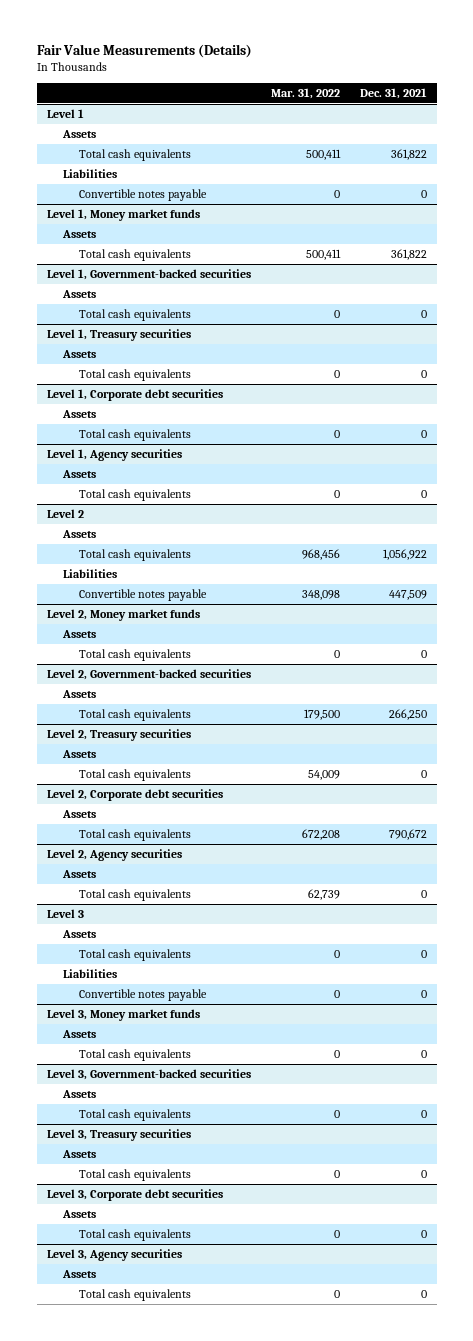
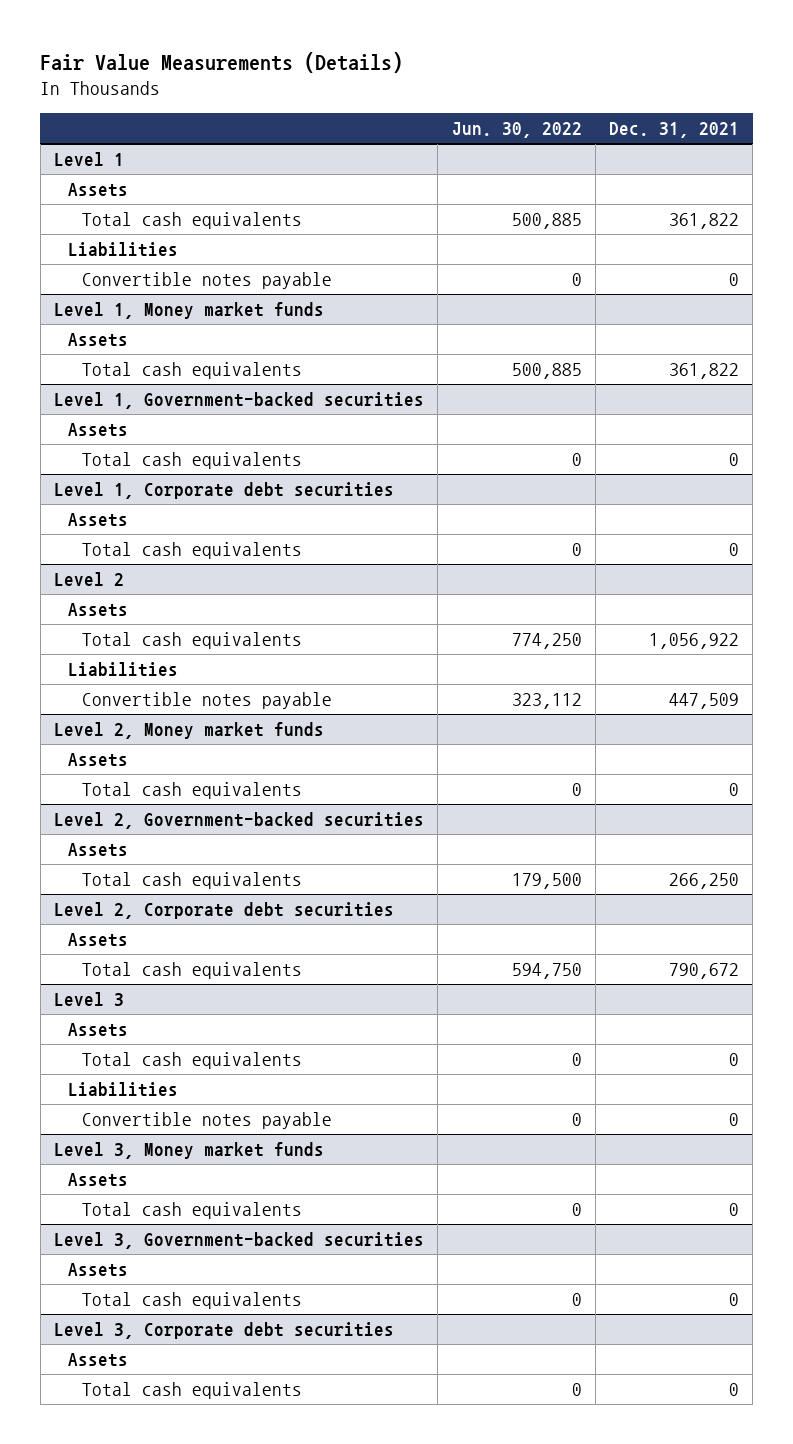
- | Mar. 31, 2022 | Dec. 31, 2021
+ | Jun. 30, 2022 | Dec. 31, 2021
- Level 1, Treasury securities
- Assets
- Total cash equivalents | 0 | 0
- Level 1, Agency securities
- Assets
- Total cash equivalents | 0 | 0
- Level 2, Treasury securities
- Assets
- Total cash equivalents | 54,009 | 0
- Level 2, Agency securities
- Assets
- Total cash equivalents | 62,739 | 0
- Level 3, Treasury securities
- Assets
- Total cash equivalents | 0 | 0
- Level 3, Agency securities
- Assets
- Total cash equivalents | 0 | 0

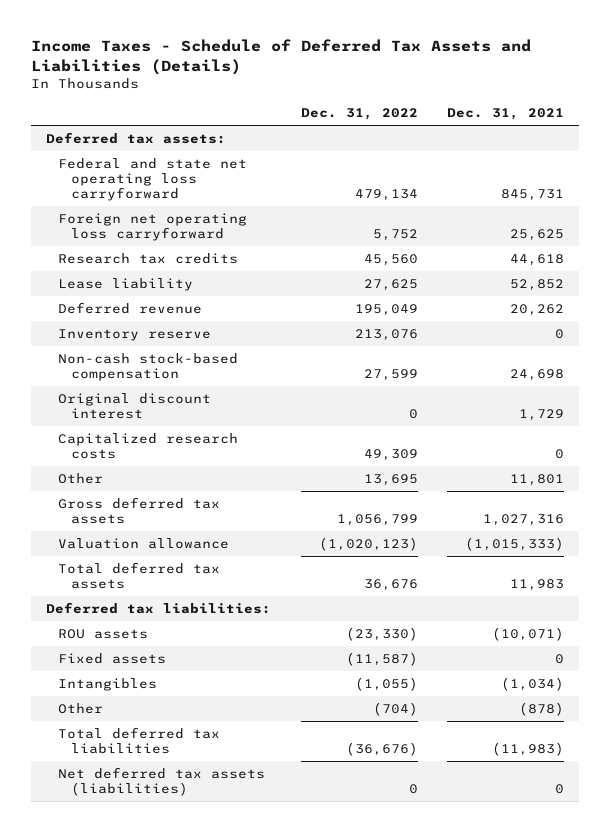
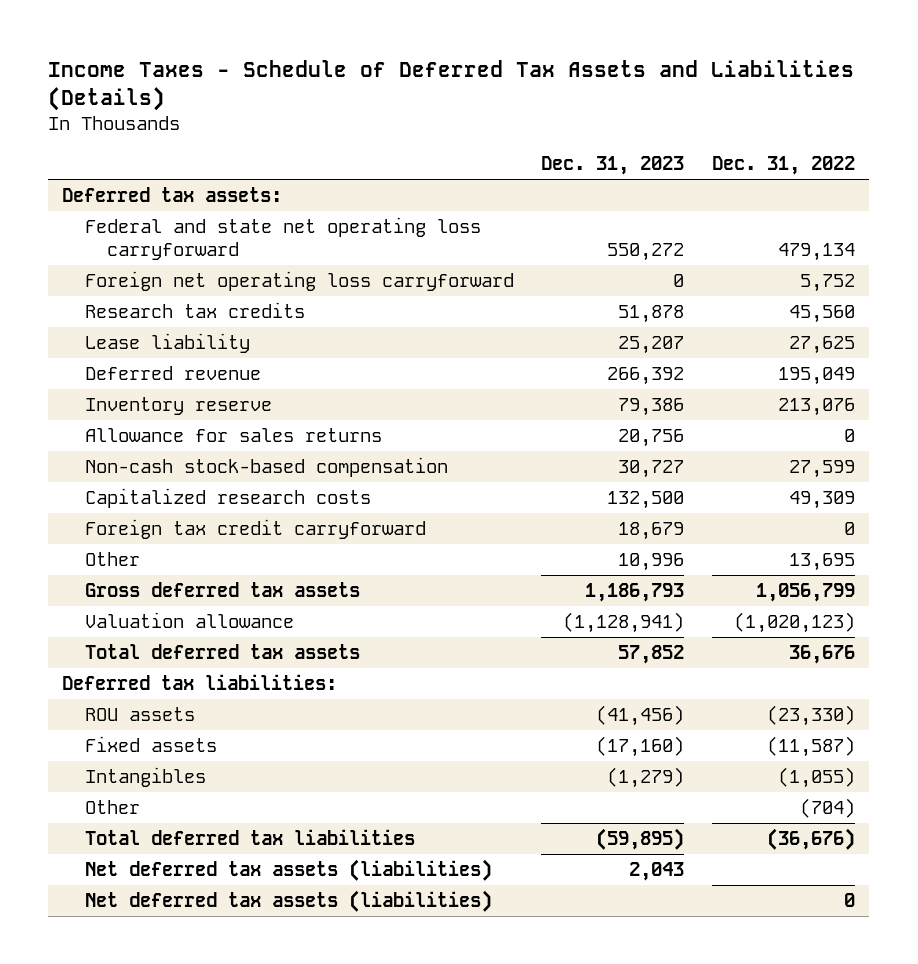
- | Dec. 31, 2022 | Dec. 31, 2021
+ | Dec. 31, 2023 | Dec. 31, 2022
+ Allowance for sales returns | 20,756 | 0
- Original discount interest | 0 | 1,729
+ Foreign tax credit carryforward | 18,679 | 0
+ Net deferred tax assets (liabilities) | 2,043 |

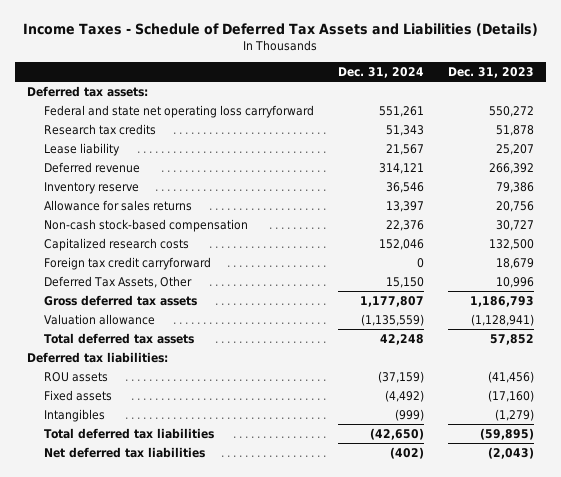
- | Dec. 31, 2023 | Dec. 31, 2022
+ | Dec. 31, 2024 | Dec. 31, 2023
- Foreign net operating loss carryforward | 0 | 5,752
- Other | 10,996 | 13,695
+ Deferred Tax Assets, Other | 15,150 | 10,996
- Other | | (704)
- Net deferred tax assets (liabilities) | 2,043 |
- Net deferred tax assets (liabilities) | | 0
+ Net deferred tax liabilities | (402) | (2,043)

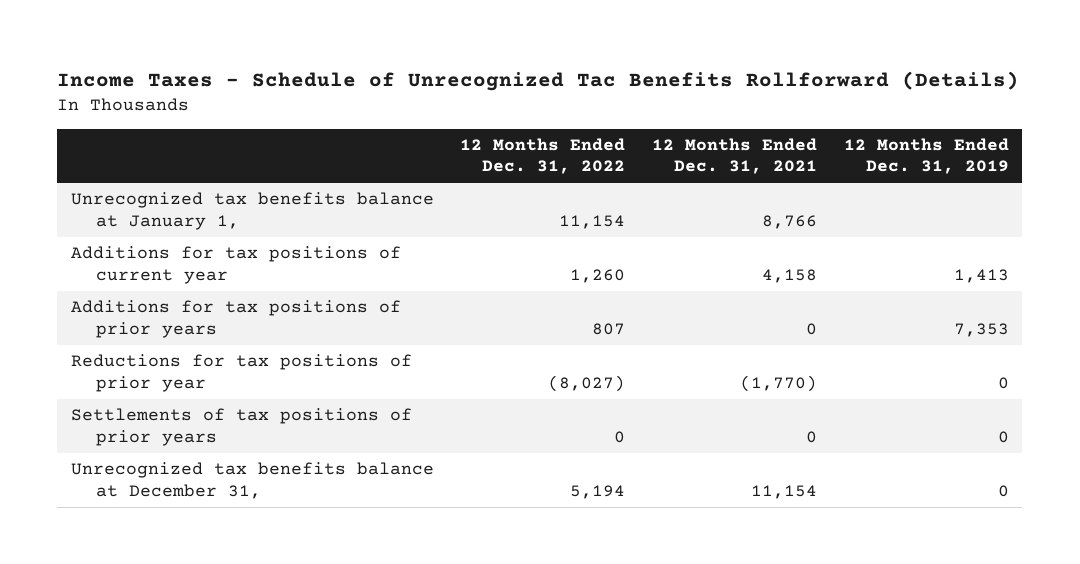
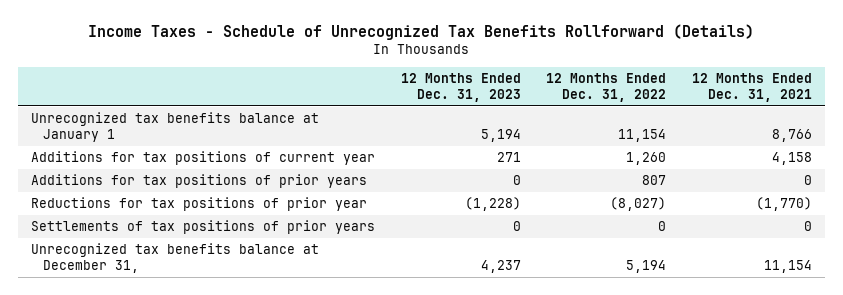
- Income Taxes - Schedule of Unrecognized Tac Benefits Rollforward (Details)
+ Income Taxes - Schedule of Unrecognized Tax Benefits Rollforward (Details)
- | 12 Months Ended Dec. 31, 2022 | 12 Months Ended Dec. 31, 2021 | 12 Months Ended Dec. 31, 2019
+ | 12 Months Ended Dec. 31, 2023 | 12 Months Ended Dec. 31, 2022 | 12 Months Ended Dec. 31, 2021
- Unrecognized tax benefits balance at January 1, | 11,154 | 8,766 |
+ Unrecognized tax benefits balance at January 1 | 5,194 | 11,154 | 8,766

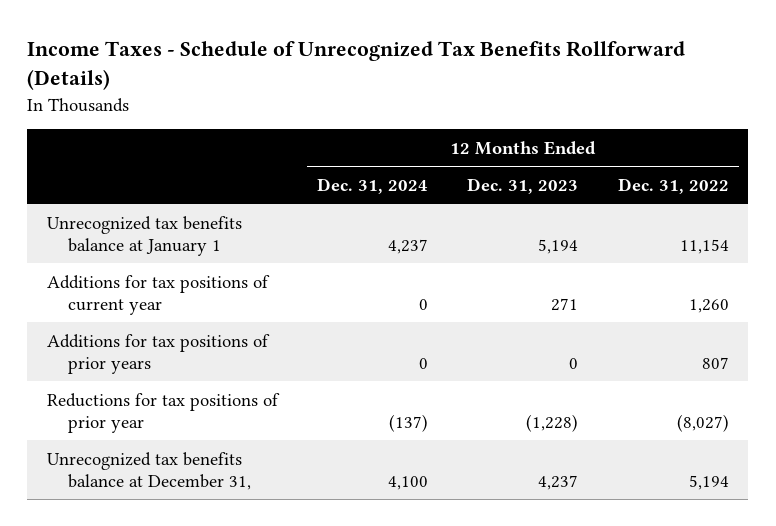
- | 12 Months Ended Dec. 31, 2023 | 12 Months Ended Dec. 31, 2022 | 12 Months Ended Dec. 31, 2021
+ | 12 Months Ended Dec. 31, 2024 | 12 Months Ended Dec. 31, 2023 | 12 Months Ended Dec. 31, 2022
- Settlements of tax positions of prior years | 0 | 0 | 0

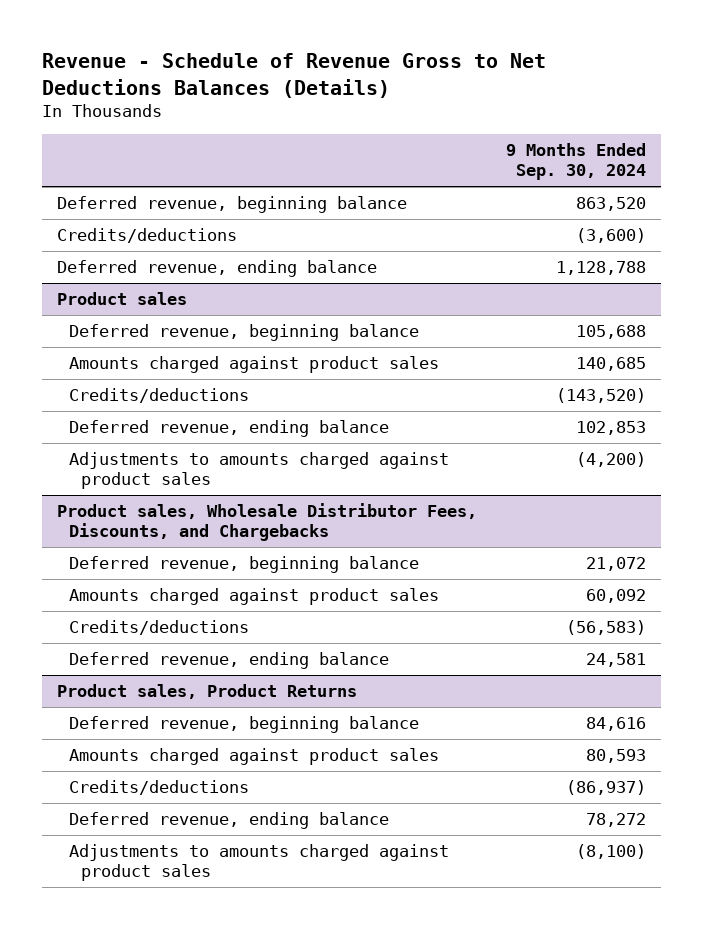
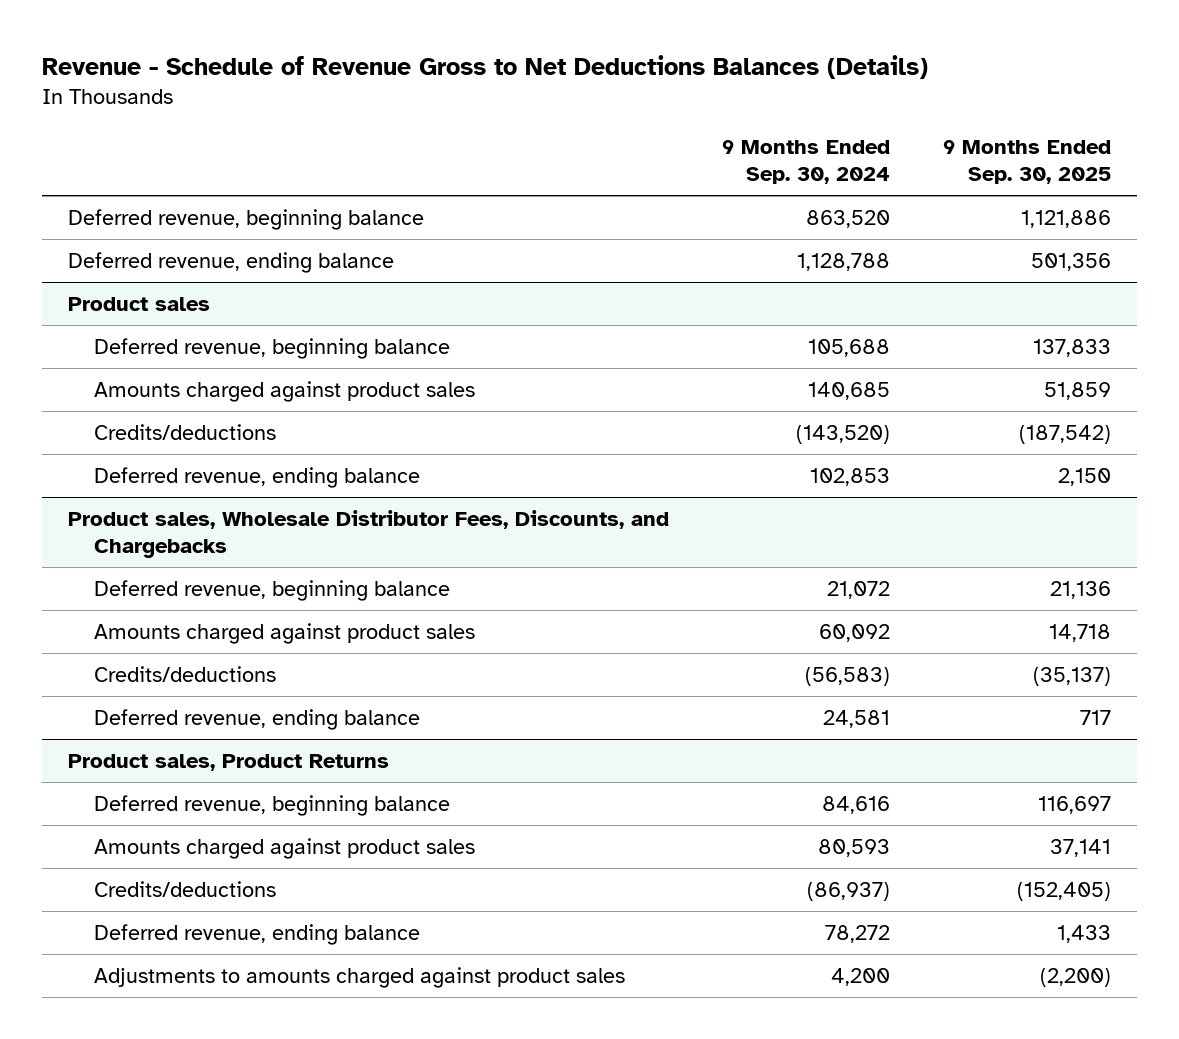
- | 9 Months Ended Sep. 30, 2024
+ | 9 Months Ended Sep. 30, 2024 | 9 Months Ended Sep. 30, 2025
- Credits/deductions | (3,600)
@ Product sales
- Adjustments to amounts charged against product sales | (4,200)
@ Product sales, Product Returns
- Adjustments to amounts charged against product sales | (8,100)
+ Adjustments to amounts charged against product sales | 4,200 | (2,200)

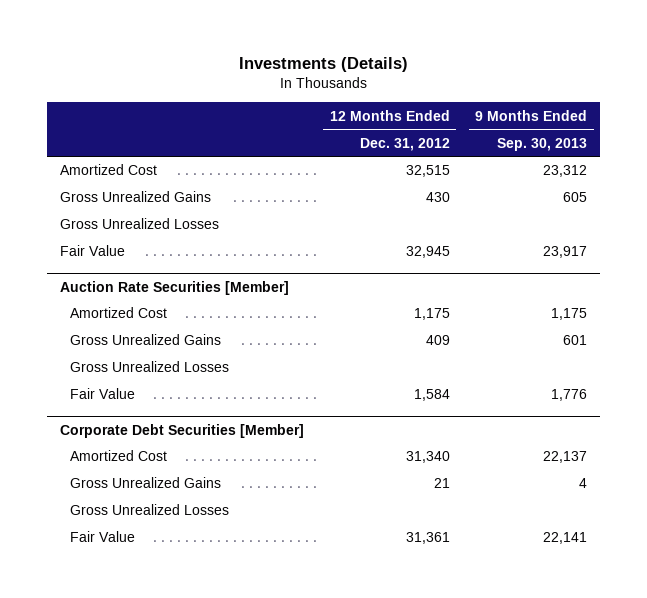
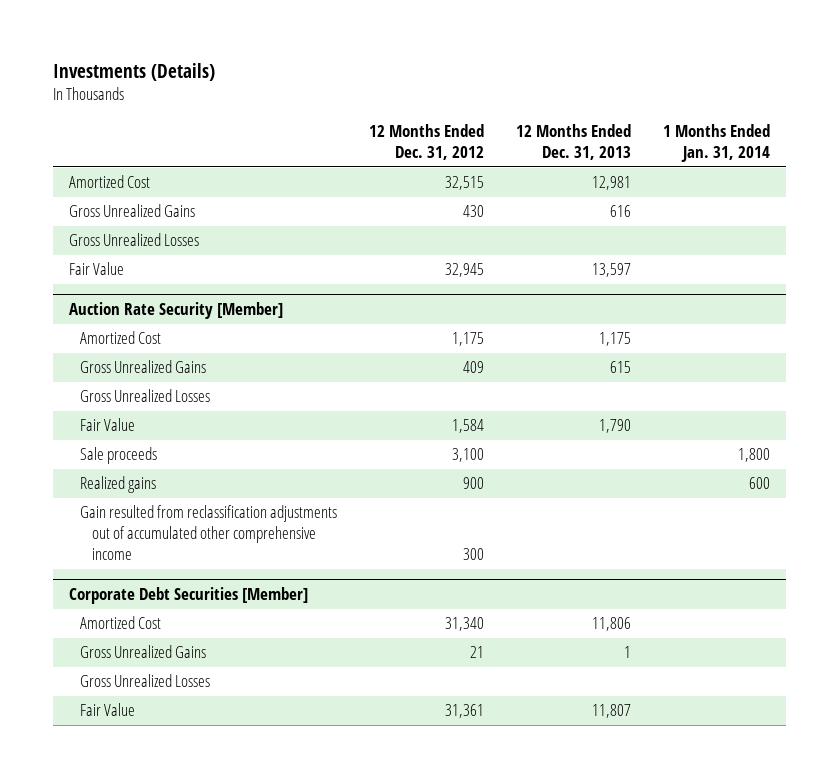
- | 12 Months Ended Dec. 31, 2012 | 9 Months Ended Sep. 30, 2013
+ | 12 Months Ended Dec. 31, 2012 | 12 Months Ended Dec. 31, 2013 | 1 Months Ended Jan. 31, 2014
- Auction Rate Securities [Member]
+ Auction Rate Security [Member]
+ Sale proceeds | 3,100 | | 1,800
+ Realized gains | 900 | | 600
+ Gain resulted from reclassification adjustments out of accumulated other comprehensive income | 300 | |

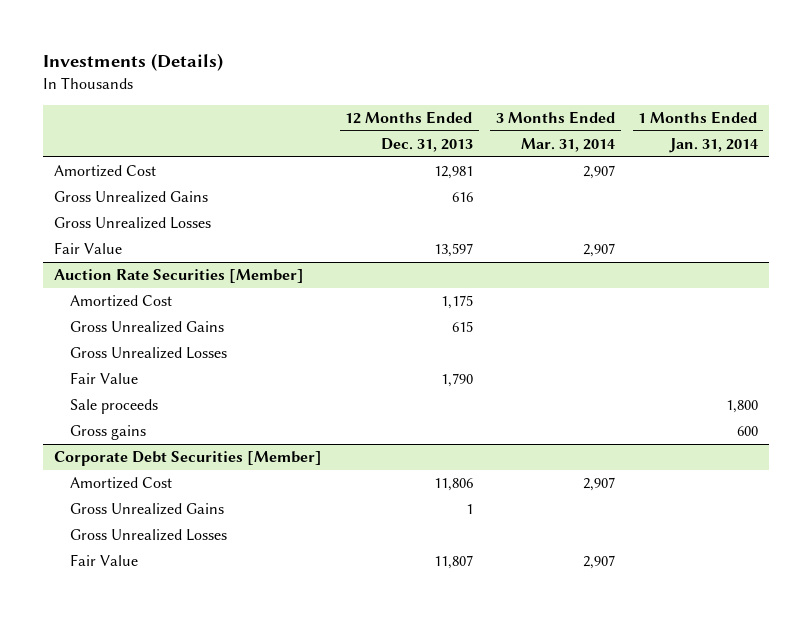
- | 12 Months Ended Dec. 31, 2012 | 12 Months Ended Dec. 31, 2013 | 1 Months Ended Jan. 31, 2014
+ | 12 Months Ended Dec. 31, 2013 | 3 Months Ended Mar. 31, 2014 | 1 Months Ended Jan. 31, 2014
- Auction Rate Security [Member]
+ Auction Rate Securities [Member]
- Realized gains | 900 | | 600
- Gain resulted from reclassification adjustments out of accumulated other comprehensive income | 300 | |
+ Gross gains | | | 600

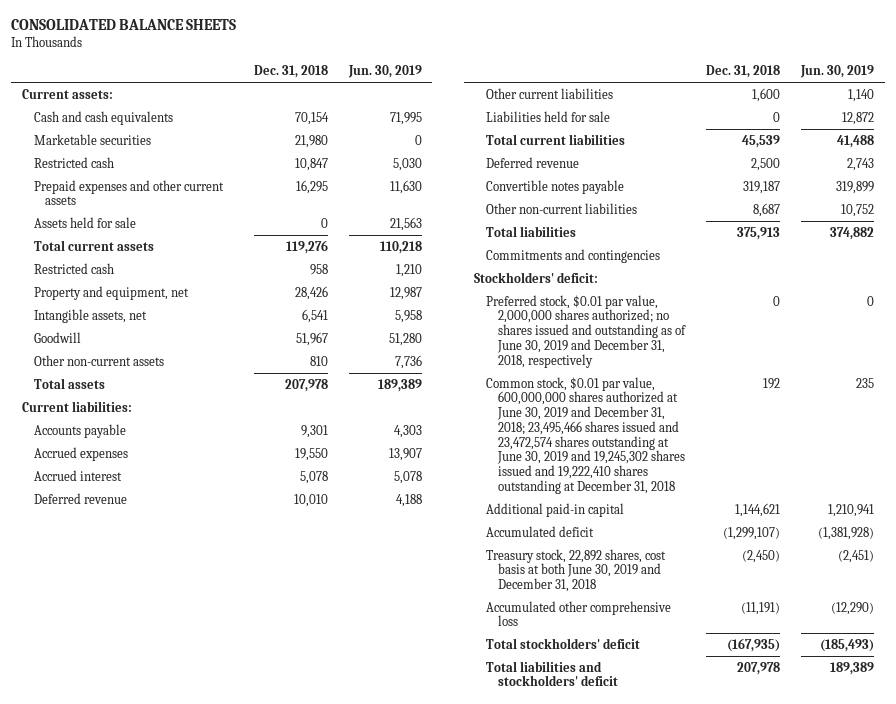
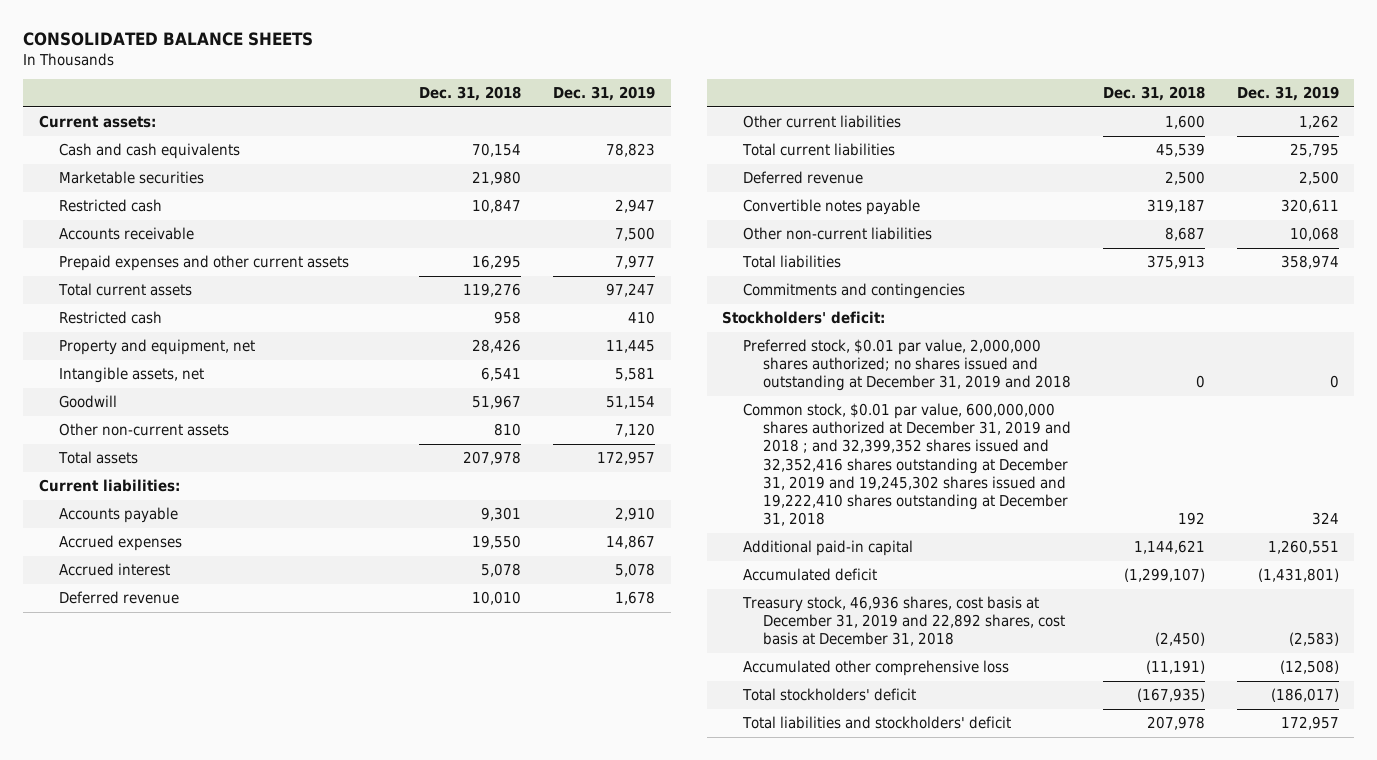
- | Dec. 31, 2018 | Jun. 30, 2019
+ | Dec. 31, 2018 | Dec. 31, 2019
+ Accounts receivable | | 7,500
- Assets held for sale | 0 | 21,563
- Liabilities held for sale | 0 | 12,872
- Preferred stock, $0.01 par value, 2,000,000 shares authorized; no shares issued and outstanding as of June 30, 2019 and December 31, 2018, respectively | 0 | 0
- Common stock, $0.01 par value, 600,000,000 shares authorized at June 30, 2019 and December 31, 2018; 23,495,466 shares issued and 23,472,574 shares outstanding at June 30, 2019 and 19,245,302 shares issued and 19,222,410 shares outstanding at December 31, 2018 | 192 | 235
+ Preferred stock, $0.01 par value, 2,000,000 shares authorized; no shares issued and outstanding at December 31, 2019 and 2018 | 0 | 0
+ Common stock, $0.01 par value, 600,000,000 shares authorized at December 31, 2019 and 2018 ; and 32,399,352 shares issued and 32,352,416 shares outstanding at December 31, 2019 and 19,245,302 shares issued and 19,222,410 shares outstanding at December 31, 2018 | 192 | 324
- Treasury stock, 22,892 shares, cost basis at both June 30, 2019 and December 31, 2018 | (2,450) | (2,451)
+ Treasury stock, 46,936 shares, cost basis at December 31, 2019 and 22,892 shares, cost basis at December 31, 2018 | (2,450) | (2,583)

